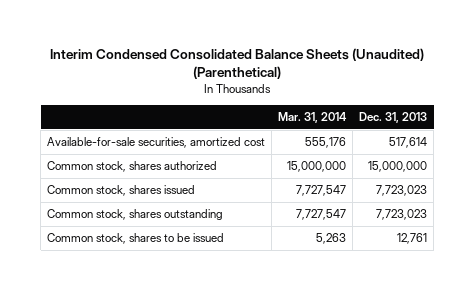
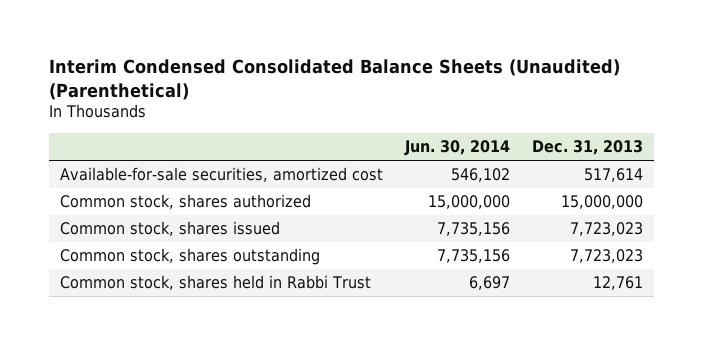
- | Mar. 31, 2014 | Dec. 31, 2013
+ | Jun. 30, 2014 | Dec. 31, 2013
- Common stock, shares to be issued | 5,263 | 12,761
+ Common stock, shares held in Rabbi Trust | 6,697 | 12,761

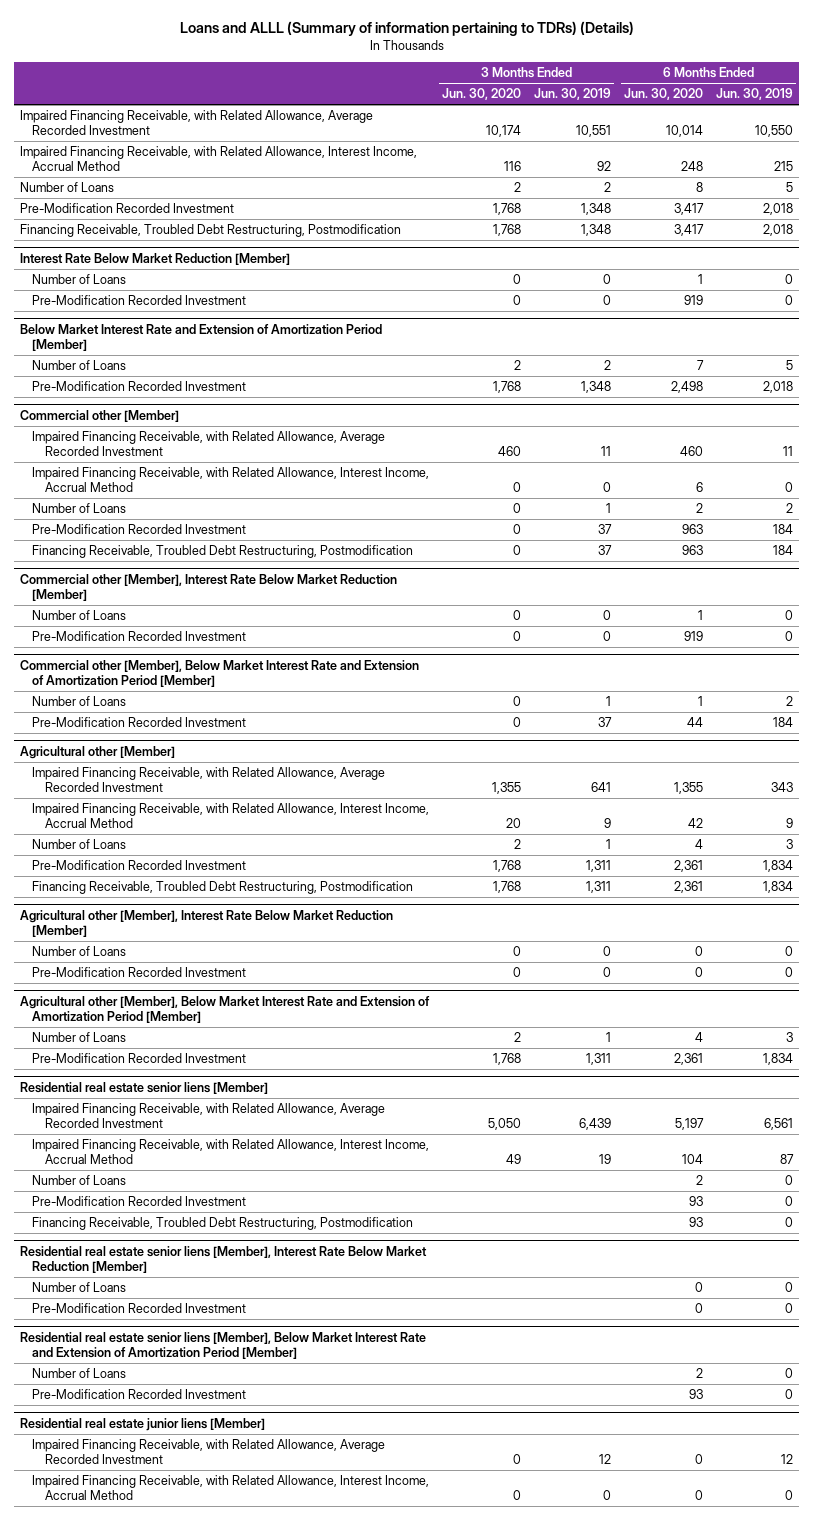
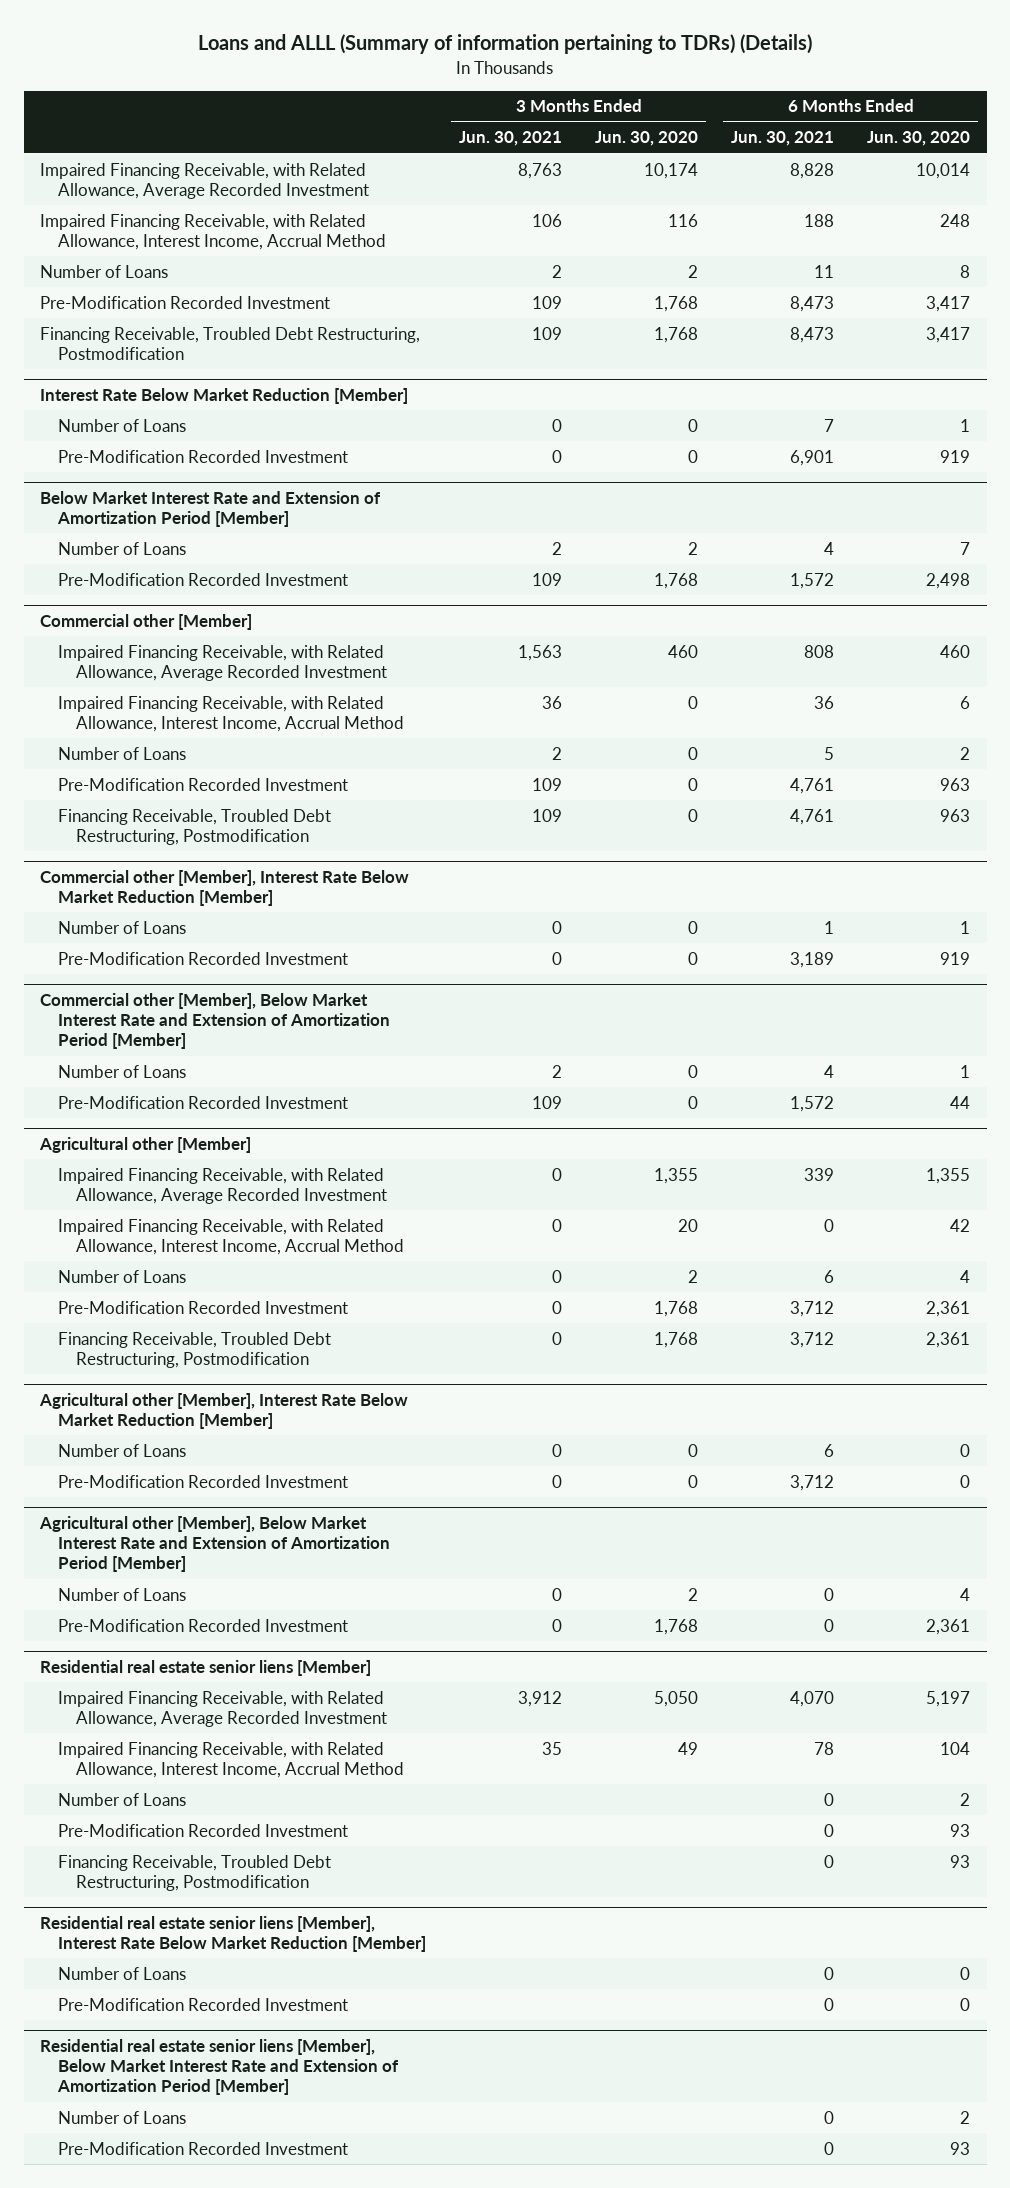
- | 3 Months Ended Jun. 30, 2020 | 3 Months Ended Jun. 30, 2019 | 6 Months Ended Jun. 30, 2020 | 6 Months Ended Jun. 30, 2019
+ | 3 Months Ended Jun. 30, 2021 | 3 Months Ended Jun. 30, 2020 | 6 Months Ended Jun. 30, 2021 | 6 Months Ended Jun. 30, 2020
- Residential real estate junior liens [Member]
- Impaired Financing Receivable, with Related Allowance, Average Recorded Investment | 0 | 12 | 0 | 12
- Impaired Financing Receivable, with Related Allowance, Interest Income, Accrual Method | 0 | 0 | 0 | 0

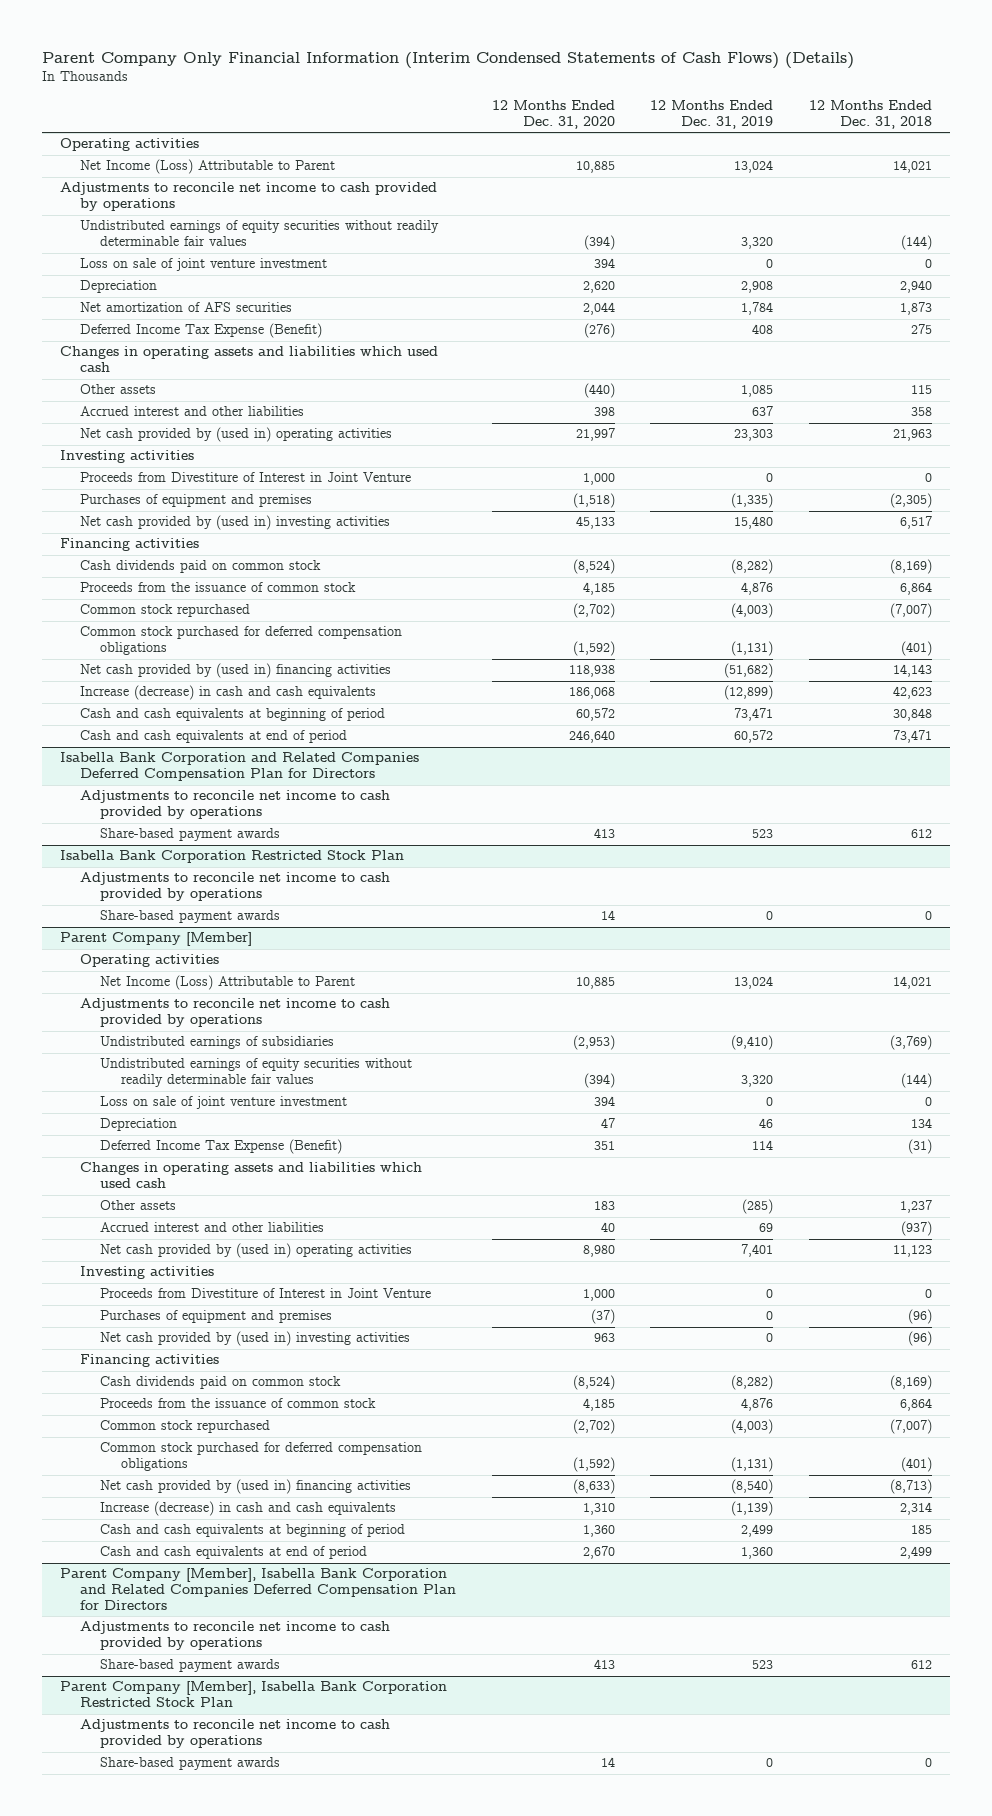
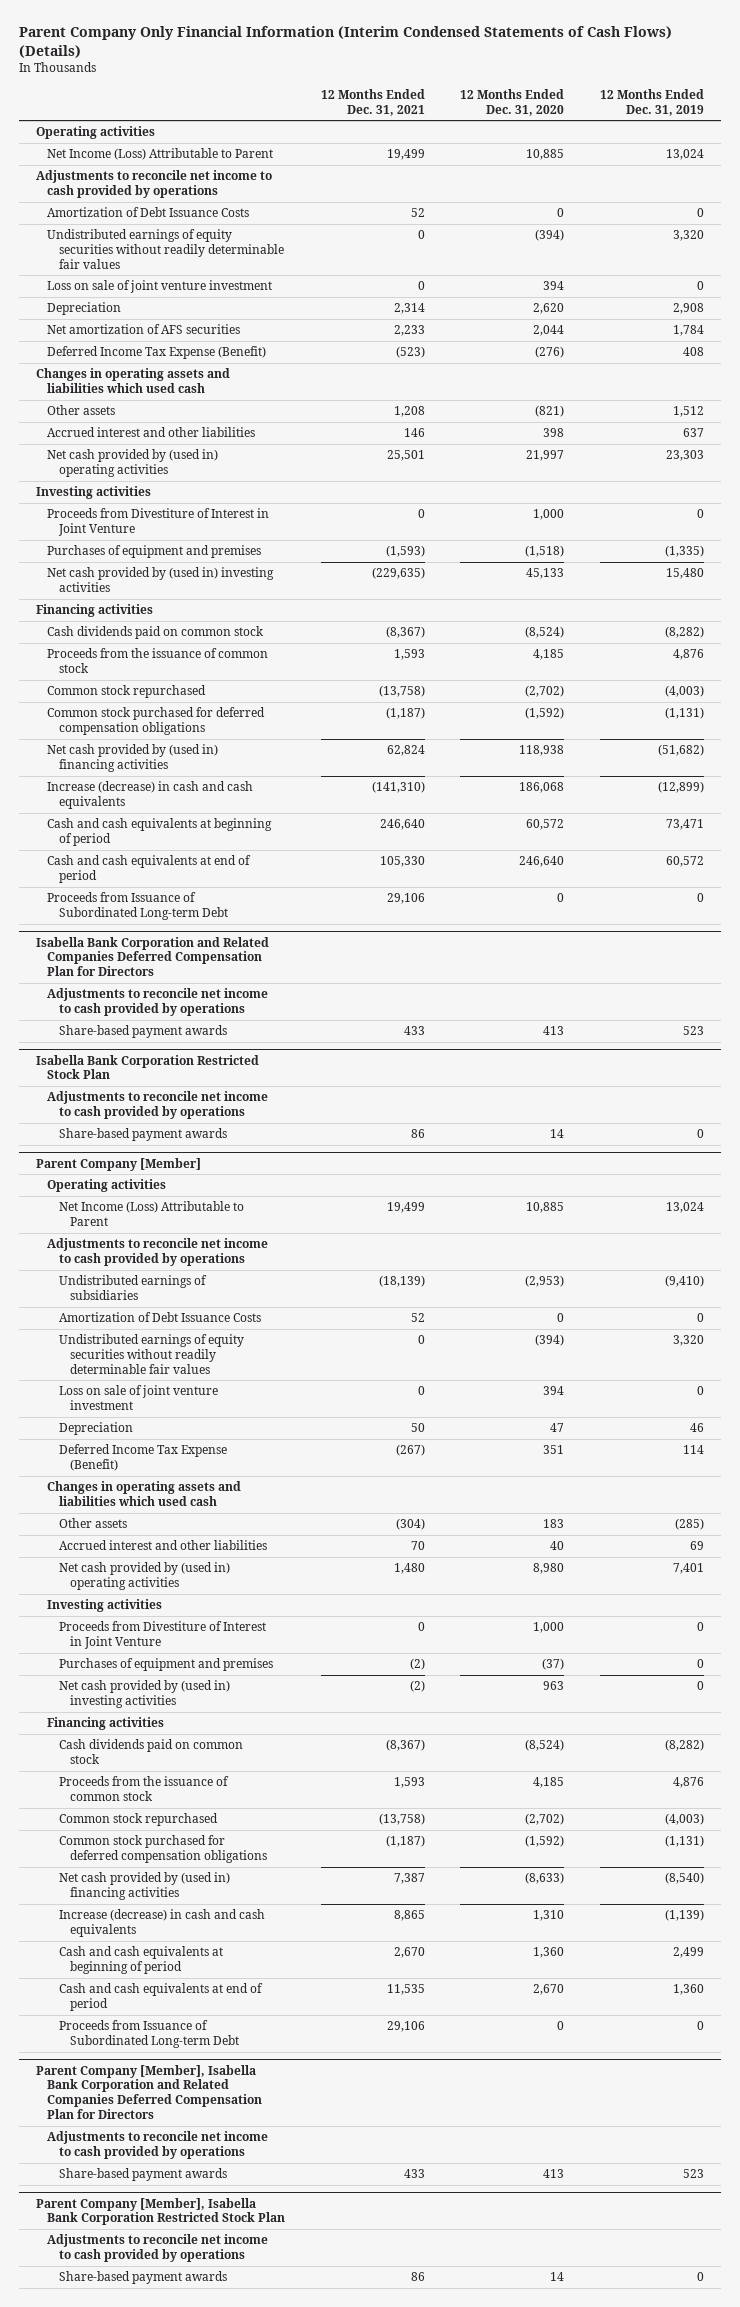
- | 12 Months Ended Dec. 31, 2020 | 12 Months Ended Dec. 31, 2019 | 12 Months Ended Dec. 31, 2018
+ | 12 Months Ended Dec. 31, 2021 | 12 Months Ended Dec. 31, 2020 | 12 Months Ended Dec. 31, 2019
+ Amortization of Debt Issuance Costs | 52 | 0 | 0
- Other assets | (440) | 1,085 | 115
+ Other assets | 1,208 | (821) | 1,512
+ Proceeds from Issuance of Subordinated Long-term Debt | 29,106 | 0 | 0
@ Parent Company [Member]
+ Amortization of Debt Issuance Costs | 52 | 0 | 0
+ Proceeds from Issuance of Subordinated Long-term Debt | 29,106 | 0 | 0

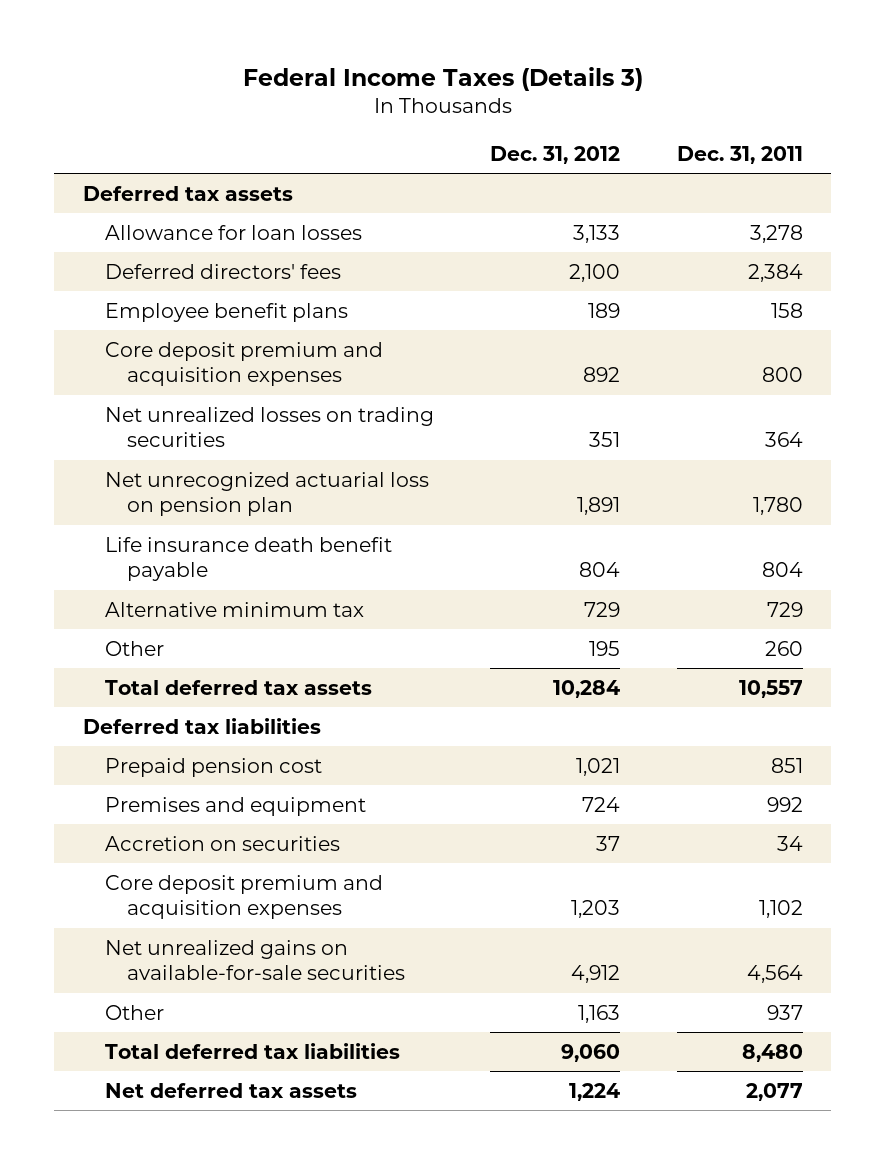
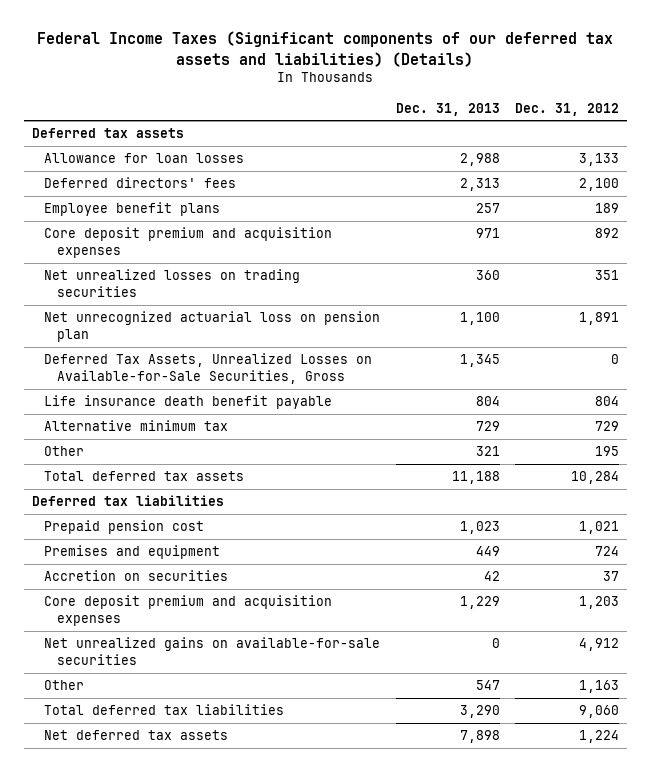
- Federal Income Taxes (Details 3)
+ Federal Income Taxes (Significant components of our deferred tax assets and liabilities) (Details)
- | Dec. 31, 2012 | Dec. 31, 2011
+ | Dec. 31, 2013 | Dec. 31, 2012
+ Deferred Tax Assets, Unrealized Losses on Available-for-Sale Securities, Gross | 1,345 | 0

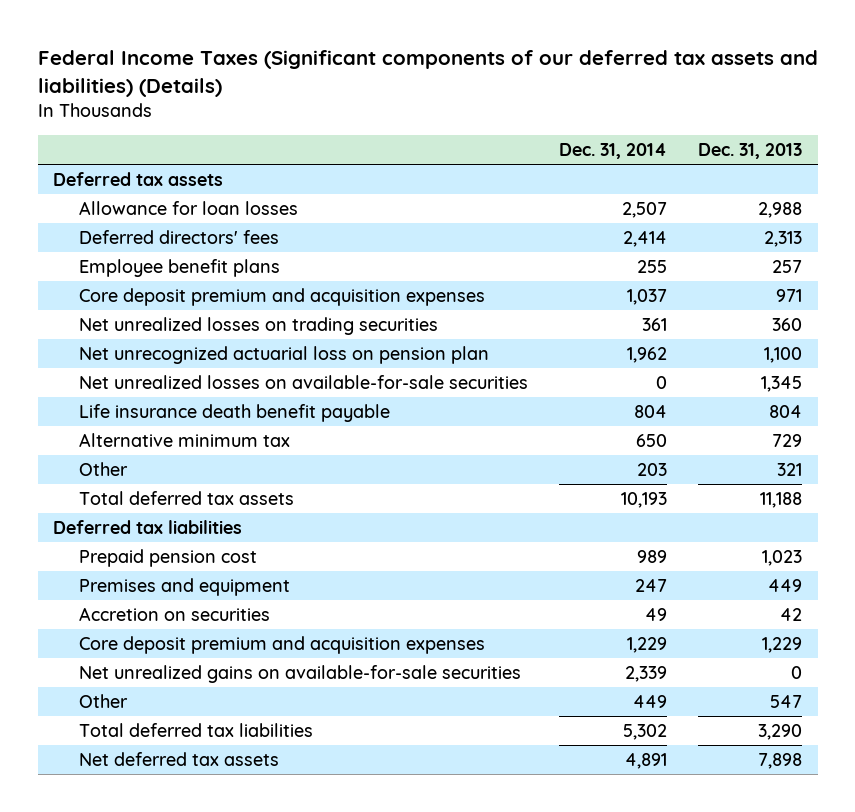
- | Dec. 31, 2013 | Dec. 31, 2012
+ | Dec. 31, 2014 | Dec. 31, 2013
- Deferred Tax Assets, Unrealized Losses on Available-for-Sale Securities, Gross | 1,345 | 0
+ Net unrealized losses on available-for-sale securities | 0 | 1,345

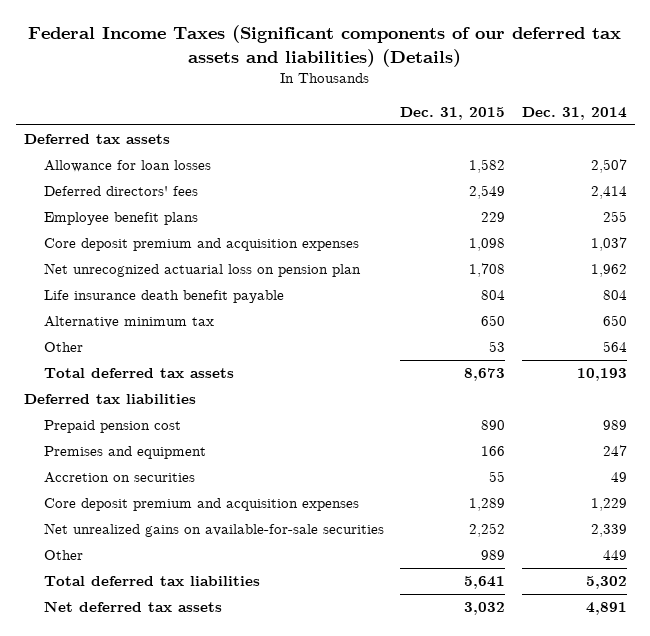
- | Dec. 31, 2014 | Dec. 31, 2013
+ | Dec. 31, 2015 | Dec. 31, 2014
- Net unrealized losses on trading securities | 361 | 360
- Net unrealized losses on available-for-sale securities | 0 | 1,345
- Other | 203 | 321
+ Other | 53 | 564

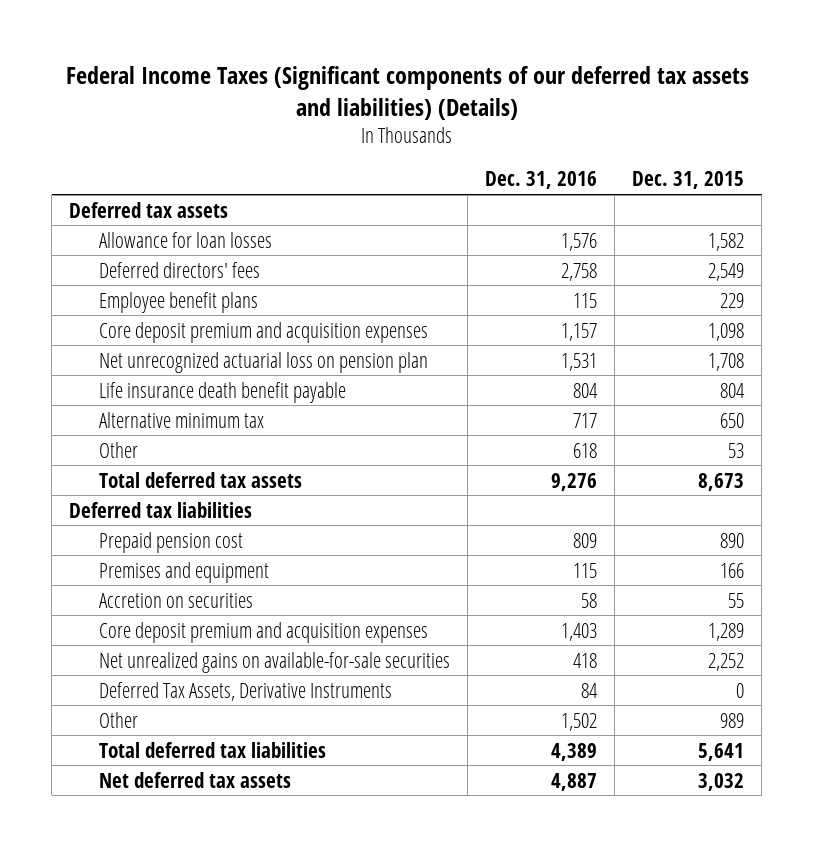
- | Dec. 31, 2015 | Dec. 31, 2014
+ | Dec. 31, 2016 | Dec. 31, 2015
+ Deferred Tax Assets, Derivative Instruments | 84 | 0

